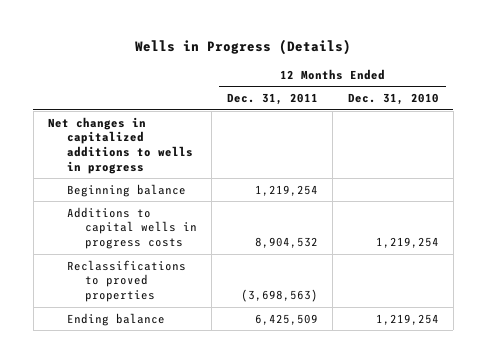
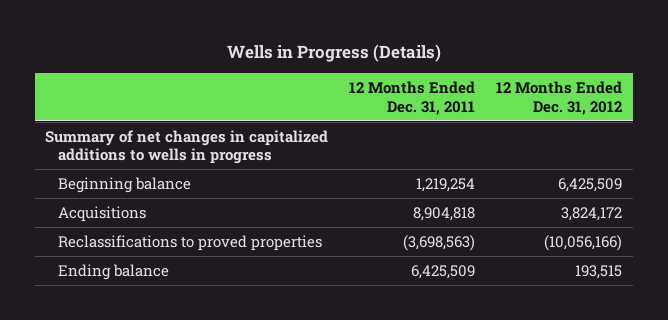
- | 12 Months Ended Dec. 31, 2011 | 12 Months Ended Dec. 31, 2010
+ | 12 Months Ended Dec. 31, 2011 | 12 Months Ended Dec. 31, 2012
- Net changes in capitalized additions to wells in progress
+ Summary of net changes in capitalized additions to wells in progress
- Additions to capital wells in progress costs | 8,904,532 | 1,219,254
+ Acquisitions | 8,904,818 | 3,824,172

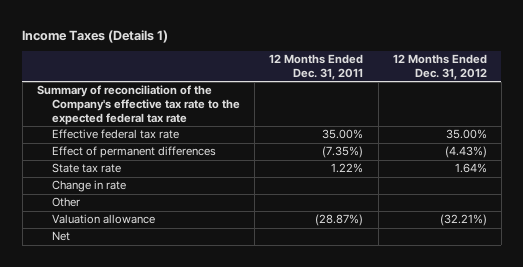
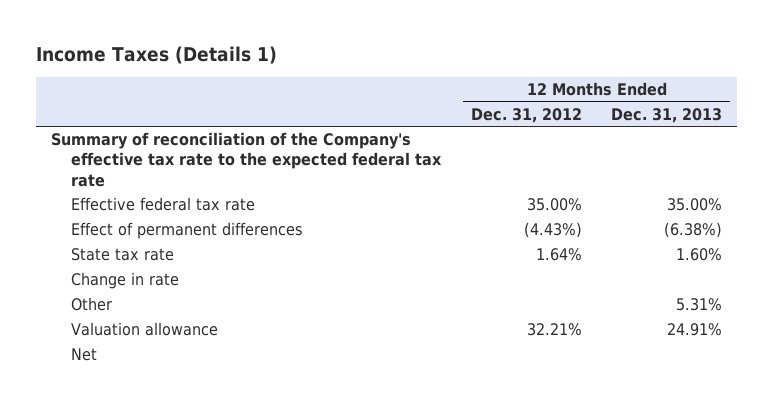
- | 12 Months Ended Dec. 31, 2011 | 12 Months Ended Dec. 31, 2012
+ | 12 Months Ended Dec. 31, 2012 | 12 Months Ended Dec. 31, 2013
- Valuation allowance | (28.87%) | (32.21%)
+ Valuation allowance | 32.21% | 24.91%

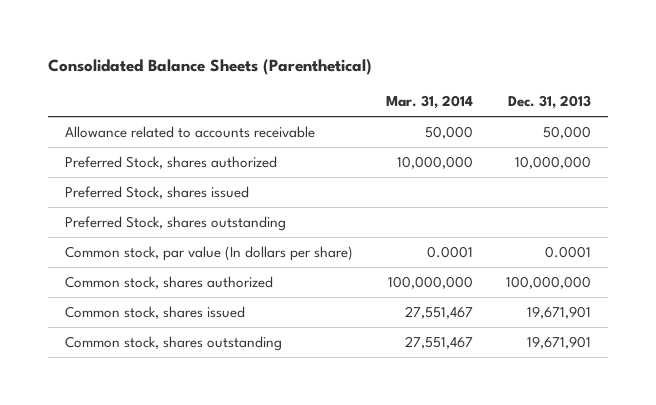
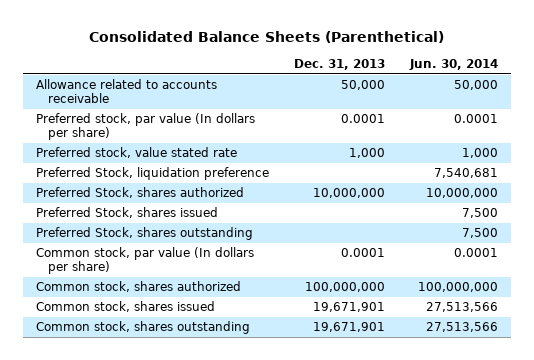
- | Mar. 31, 2014 | Dec. 31, 2013
+ | Dec. 31, 2013 | Jun. 30, 2014
+ Preferred stock, par value (In dollars per share) | 0.0001 | 0.0001
+ Preferred stock, value stated rate | 1,000 | 1,000
+ Preferred Stock, liquidation preference | | 7,540,681

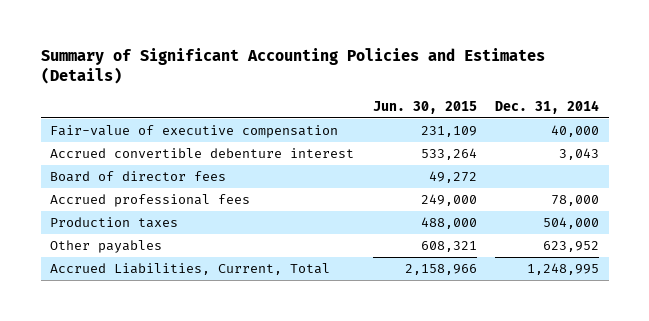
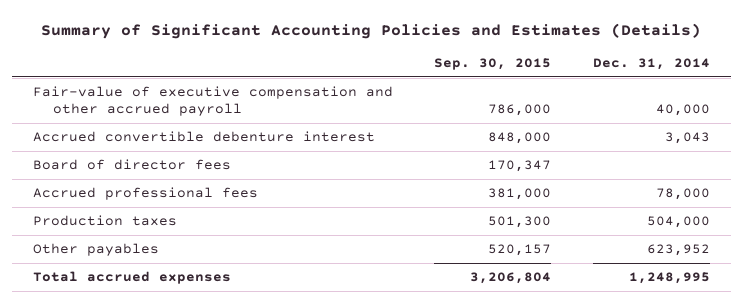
- | Jun. 30, 2015 | Dec. 31, 2014
+ | Sep. 30, 2015 | Dec. 31, 2014
- Fair-value of executive compensation | 231,109 | 40,000
+ Fair-value of executive compensation and other accrued payroll | 786,000 | 40,000
- Accrued Liabilities, Current, Total | 2,158,966 | 1,248,995
+ Total accrued expenses | 3,206,804 | 1,248,995

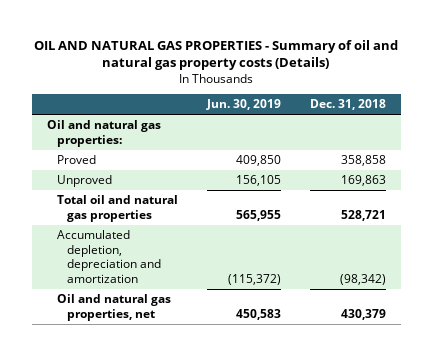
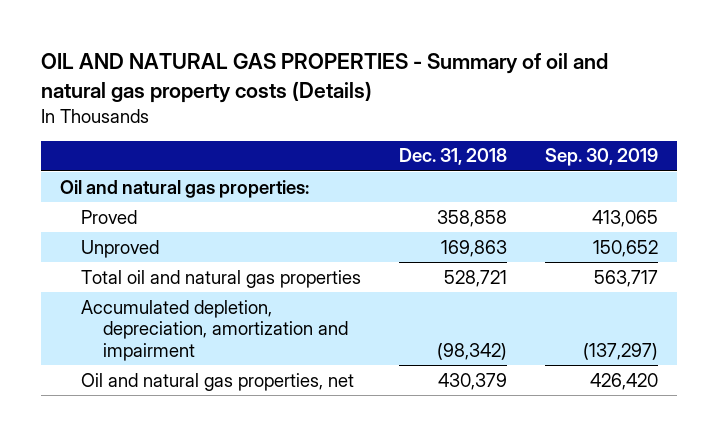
- | Jun. 30, 2019 | Dec. 31, 2018
+ | Dec. 31, 2018 | Sep. 30, 2019
- Accumulated depletion, depreciation and amortization | (115,372) | (98,342)
+ Accumulated depletion, depreciation, amortization and impairment | (98,342) | (137,297)

